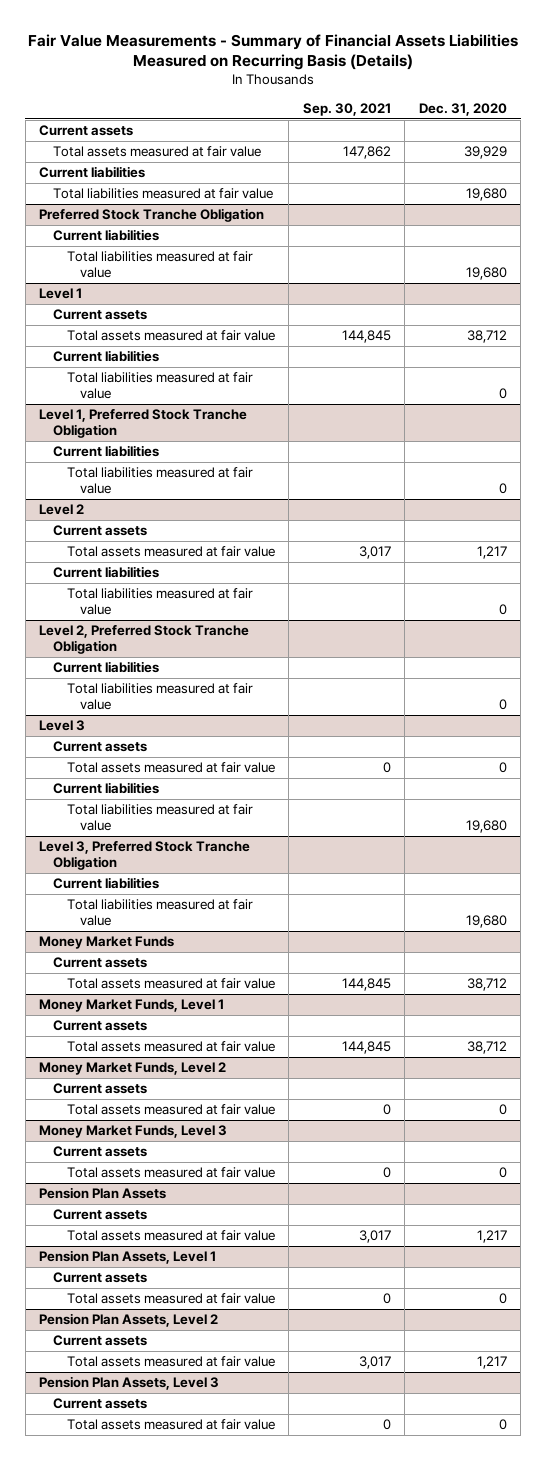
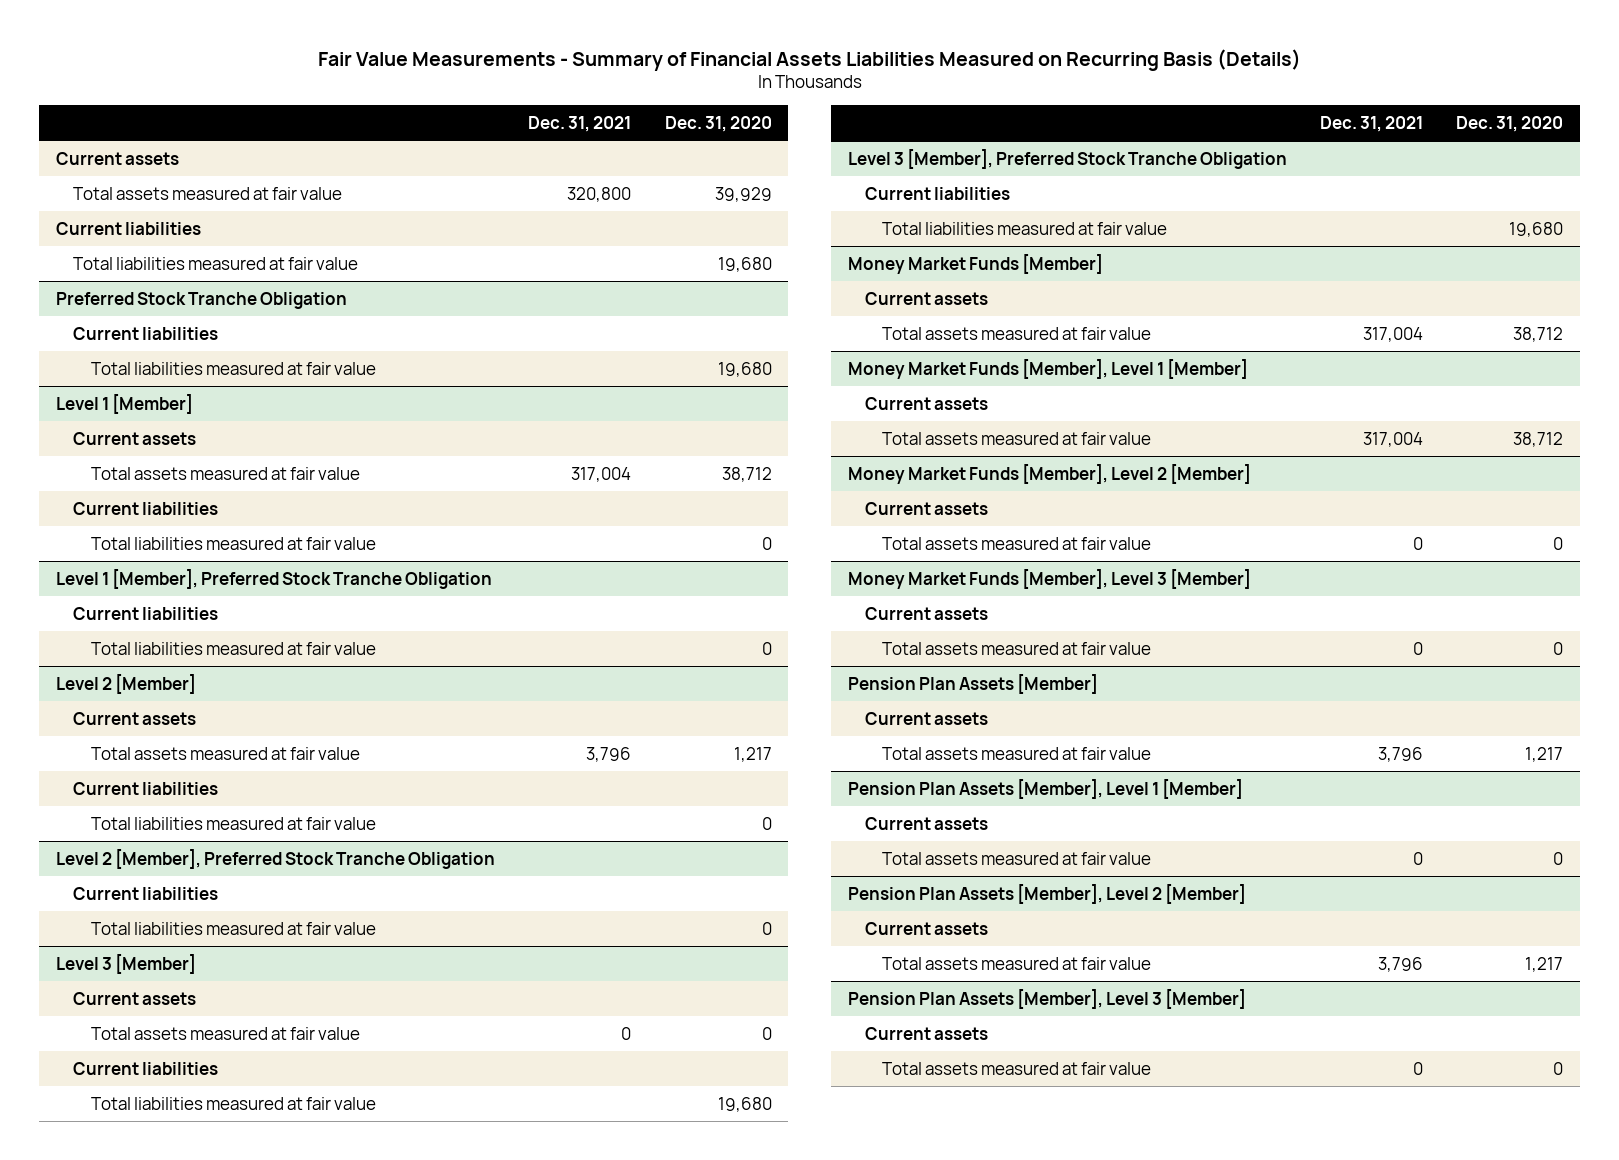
- | Sep. 30, 2021 | Dec. 31, 2020
+ | Dec. 31, 2021 | Dec. 31, 2020
- Level 1
+ Level 1 [Member]
- Level 1, Preferred Stock Tranche Obligation
+ Level 1 [Member], Preferred Stock Tranche Obligation
- Level 2
+ Level 2 [Member]
- Level 2, Preferred Stock Tranche Obligation
+ Level 2 [Member], Preferred Stock Tranche Obligation
- Level 3
+ Level 3 [Member]
- Level 3, Preferred Stock Tranche Obligation
+ Level 3 [Member], Preferred Stock Tranche Obligation
- Money Market Funds
+ Money Market Funds [Member]
- Money Market Funds, Level 1
+ Money Market Funds [Member], Level 1 [Member]
- Money Market Funds, Level 2
+ Money Market Funds [Member], Level 2 [Member]
- Money Market Funds, Level 3
+ Money Market Funds [Member], Level 3 [Member]
- Pension Plan Assets
+ Pension Plan Assets [Member]
- Pension Plan Assets, Level 1
+ Pension Plan Assets [Member], Level 1 [Member]
- Pension Plan Assets, Level 2
+ Pension Plan Assets [Member], Level 2 [Member]
- Pension Plan Assets, Level 3
+ Pension Plan Assets [Member], Level 3 [Member]

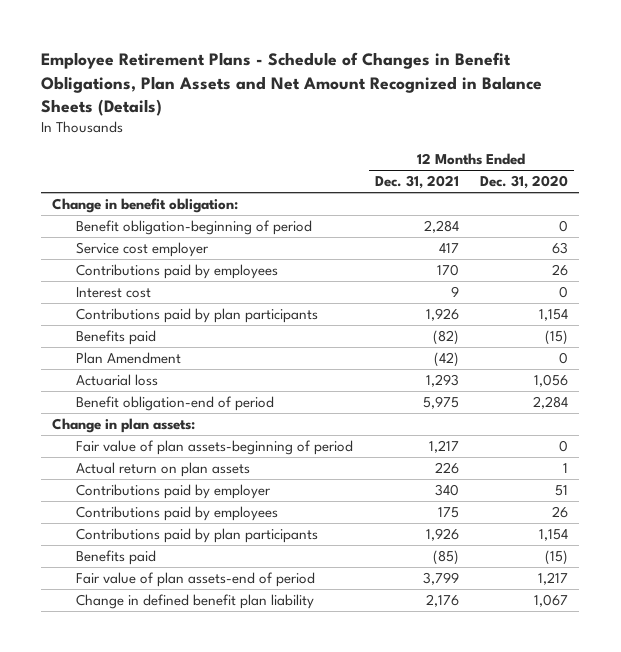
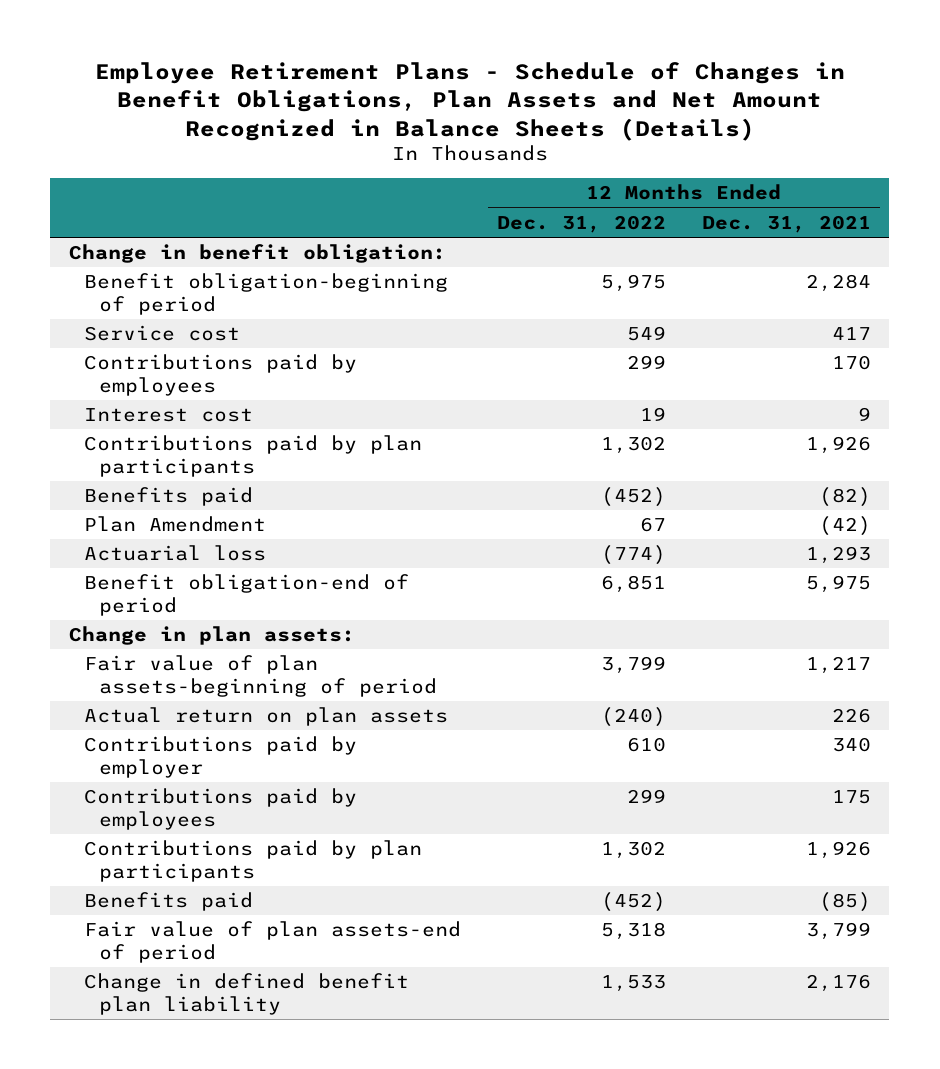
- | 12 Months Ended Dec. 31, 2021 | 12 Months Ended Dec. 31, 2020
+ | 12 Months Ended Dec. 31, 2022 | 12 Months Ended Dec. 31, 2021
- Service cost employer | 417 | 63
+ Service cost | 549 | 417

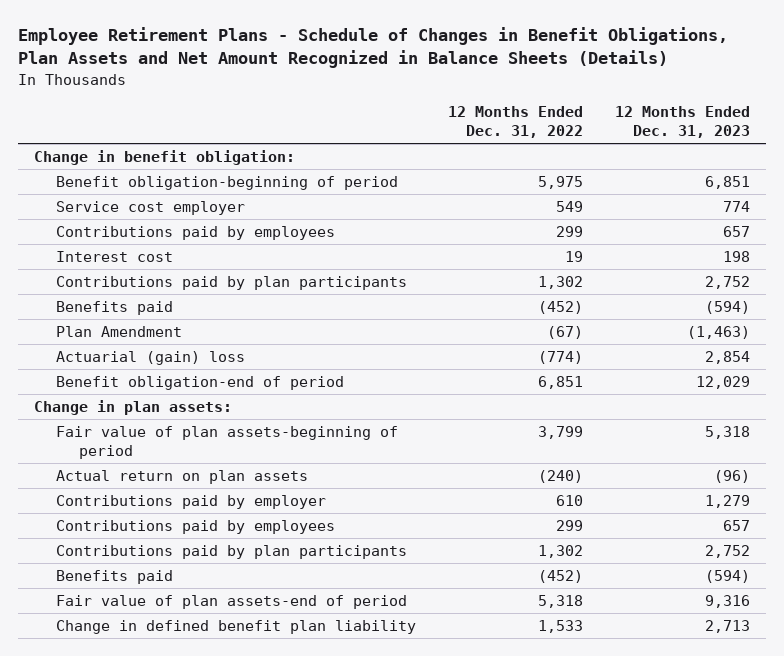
- | 12 Months Ended Dec. 31, 2022 | 12 Months Ended Dec. 31, 2021
+ | 12 Months Ended Dec. 31, 2022 | 12 Months Ended Dec. 31, 2023
- Service cost | 549 | 417
+ Service cost employer | 549 | 774
- Plan Amendment | 67 | (42)
- Actuarial loss | (774) | 1,293
+ Plan Amendment | (67) | (1,463)
+ Actuarial (gain) loss | (774) | 2,854

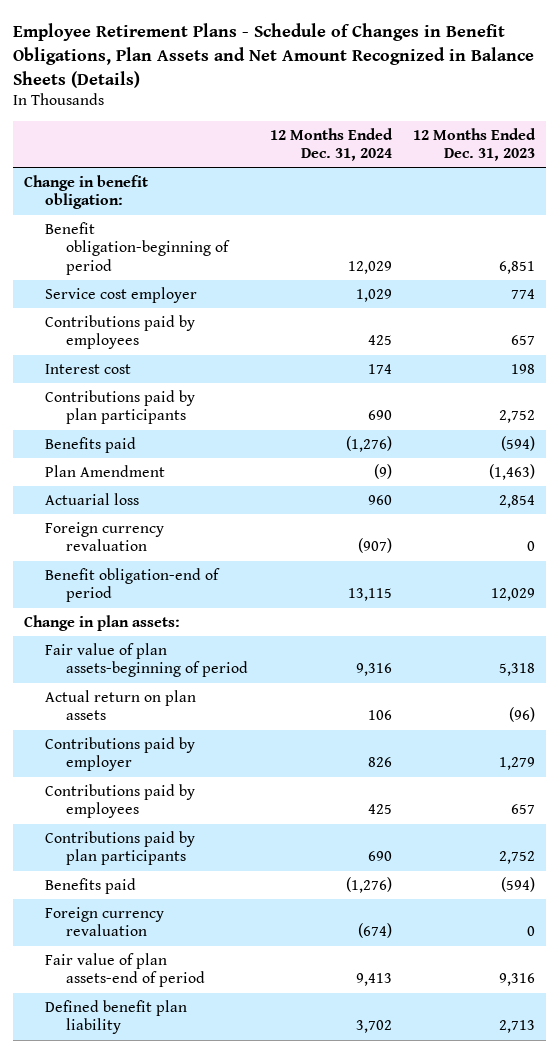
- | 12 Months Ended Dec. 31, 2022 | 12 Months Ended Dec. 31, 2023
+ | 12 Months Ended Dec. 31, 2024 | 12 Months Ended Dec. 31, 2023
- Actuarial (gain) loss | (774) | 2,854
+ Actuarial loss | 960 | 2,854
+ Foreign currency revaluation | (907) | 0
+ Foreign currency revaluation | (674) | 0
- Change in defined benefit plan liability | 1,533 | 2,713
+ Defined benefit plan liability | 3,702 | 2,713

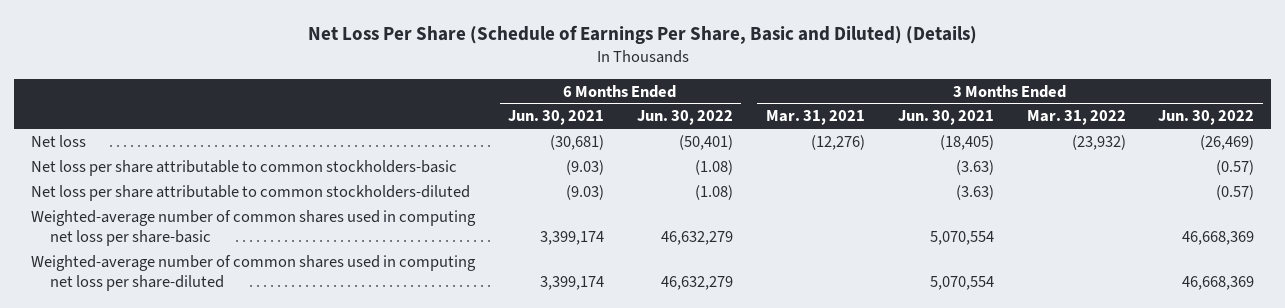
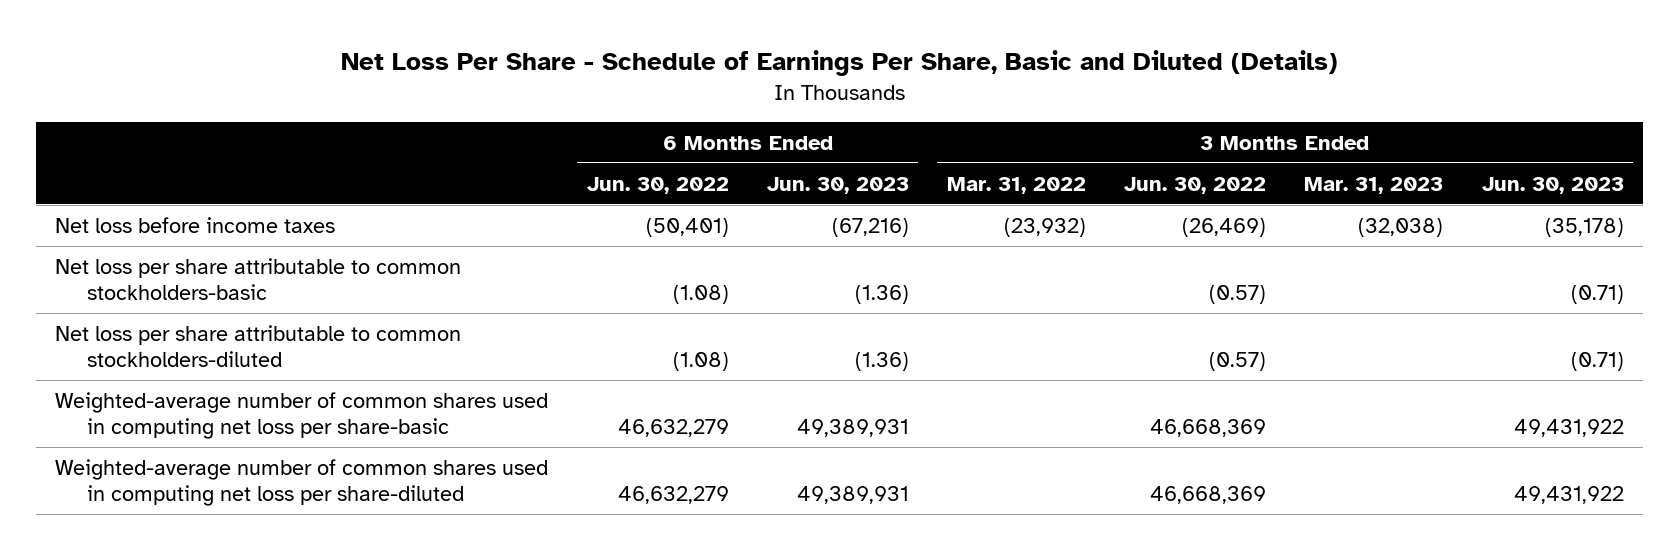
- Net Loss Per Share (Schedule of Earnings Per Share, Basic and Diluted) (Details)
+ Net Loss Per Share - Schedule of Earnings Per Share, Basic and Diluted (Details)
- | 6 Months Ended Jun. 30, 2021 | 6 Months Ended Jun. 30, 2022 | 3 Months Ended Mar. 31, 2021 | 3 Months Ended Jun. 30, 2021 | 3 Months Ended Mar. 31, 2022 | 3 Months Ended Jun. 30, 2022
+ | 6 Months Ended Jun. 30, 2022 | 6 Months Ended Jun. 30, 2023 | 3 Months Ended Mar. 31, 2022 | 3 Months Ended Jun. 30, 2022 | 3 Months Ended Mar. 31, 2023 | 3 Months Ended Jun. 30, 2023
- Net loss | (30,681) | (50,401) | (12,276) | (18,405) | (23,932) | (26,469)
+ Net loss before income taxes | (50,401) | (67,216) | (23,932) | (26,469) | (32,038) | (35,178)

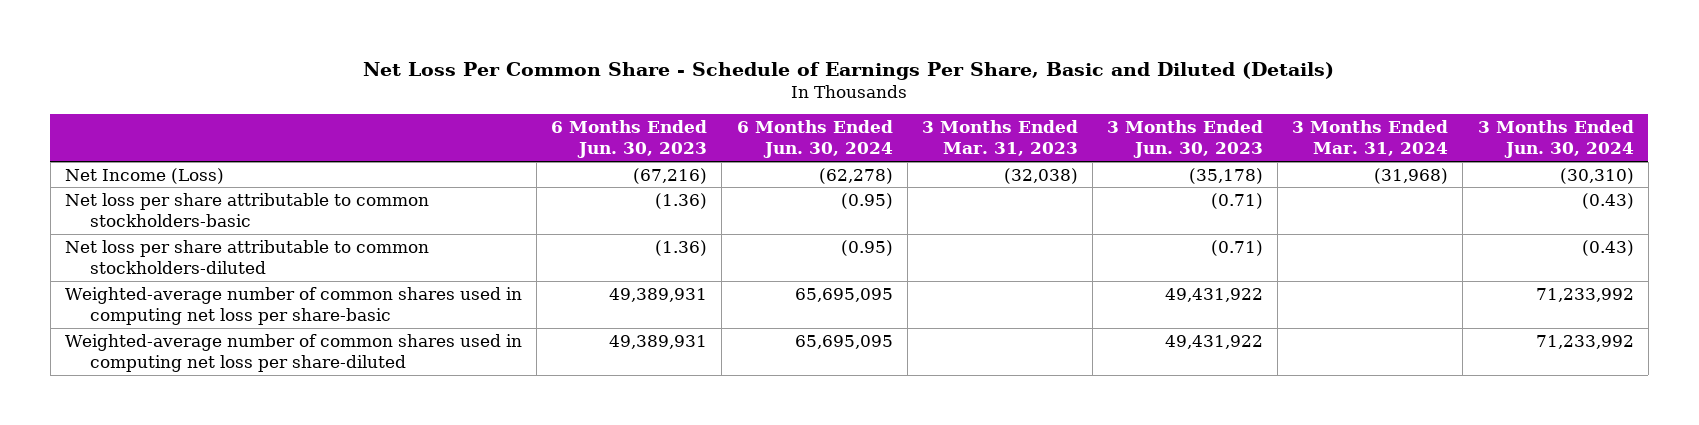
- Net Loss Per Share - Schedule of Earnings Per Share, Basic and Diluted (Details)
+ Net Loss Per Common Share - Schedule of Earnings Per Share, Basic and Diluted (Details)
- | 6 Months Ended Jun. 30, 2022 | 6 Months Ended Jun. 30, 2023 | 3 Months Ended Mar. 31, 2022 | 3 Months Ended Jun. 30, 2022 | 3 Months Ended Mar. 31, 2023 | 3 Months Ended Jun. 30, 2023
+ | 6 Months Ended Jun. 30, 2023 | 6 Months Ended Jun. 30, 2024 | 3 Months Ended Mar. 31, 2023 | 3 Months Ended Jun. 30, 2023 | 3 Months Ended Mar. 31, 2024 | 3 Months Ended Jun. 30, 2024
- Net loss before income taxes | (50,401) | (67,216) | (23,932) | (26,469) | (32,038) | (35,178)
+ Net Income (Loss) | (67,216) | (62,278) | (32,038) | (35,178) | (31,968) | (30,310)

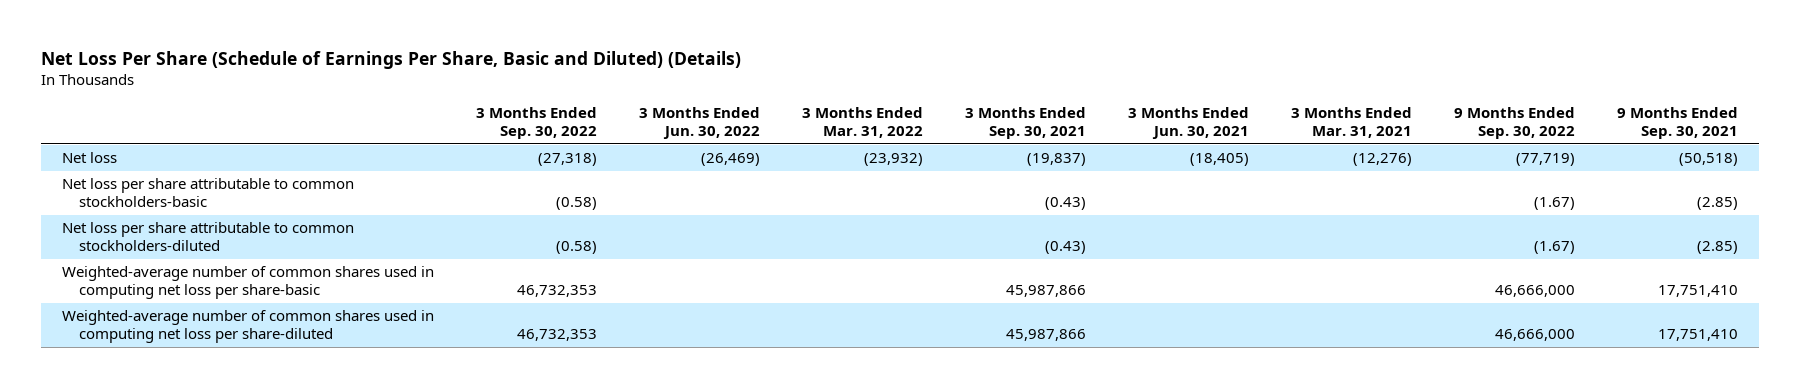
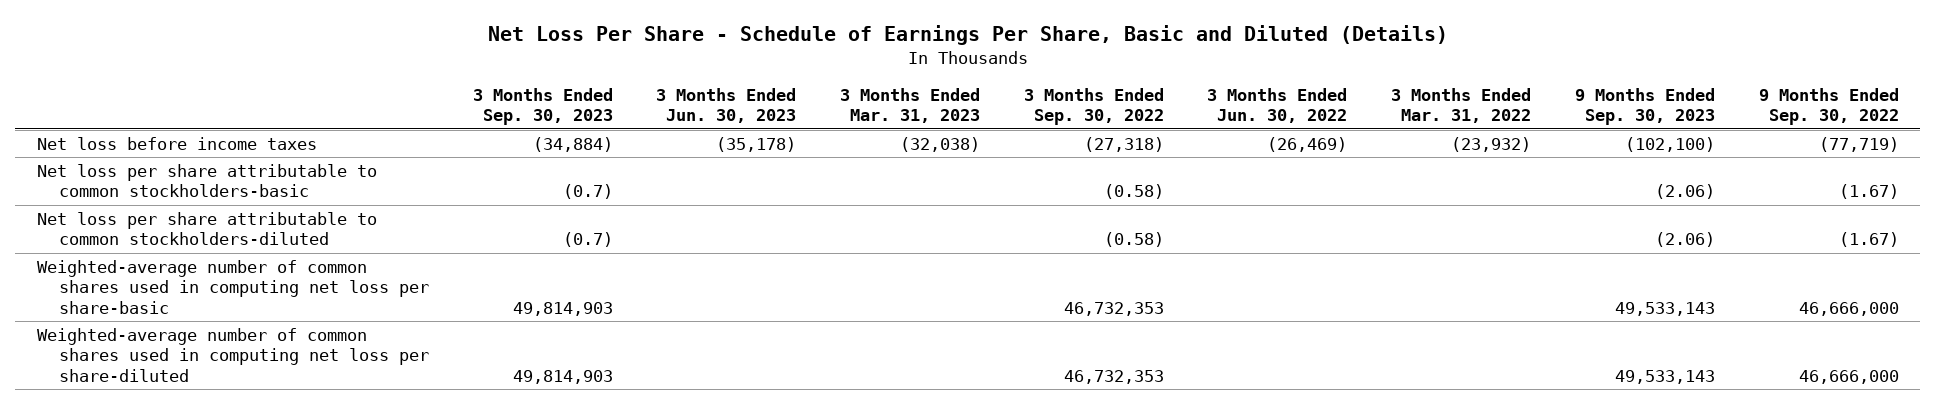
- Net Loss Per Share (Schedule of Earnings Per Share, Basic and Diluted) (Details)
+ Net Loss Per Share - Schedule of Earnings Per Share, Basic and Diluted (Details)
- | 3 Months Ended Sep. 30, 2022 | 3 Months Ended Jun. 30, 2022 | 3 Months Ended Mar. 31, 2022 | 3 Months Ended Sep. 30, 2021 | 3 Months Ended Jun. 30, 2021 | 3 Months Ended Mar. 31, 2021 | 9 Months Ended Sep. 30, 2022 | 9 Months Ended Sep. 30, 2021
+ | 3 Months Ended Sep. 30, 2023 | 3 Months Ended Jun. 30, 2023 | 3 Months Ended Mar. 31, 2023 | 3 Months Ended Sep. 30, 2022 | 3 Months Ended Jun. 30, 2022 | 3 Months Ended Mar. 31, 2022 | 9 Months Ended Sep. 30, 2023 | 9 Months Ended Sep. 30, 2022
- Net loss | (27,318) | (26,469) | (23,932) | (19,837) | (18,405) | (12,276) | (77,719) | (50,518)
+ Net loss before income taxes | (34,884) | (35,178) | (32,038) | (27,318) | (26,469) | (23,932) | (102,100) | (77,719)

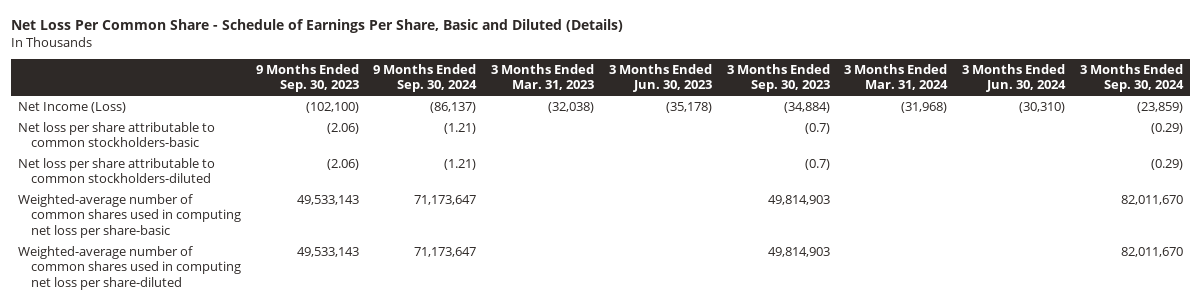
- Net Loss Per Share - Schedule of Earnings Per Share, Basic and Diluted (Details)
+ Net Loss Per Common Share - Schedule of Earnings Per Share, Basic and Diluted (Details)
- | 3 Months Ended Sep. 30, 2023 | 3 Months Ended Jun. 30, 2023 | 3 Months Ended Mar. 31, 2023 | 3 Months Ended Sep. 30, 2022 | 3 Months Ended Jun. 30, 2022 | 3 Months Ended Mar. 31, 2022 | 9 Months Ended Sep. 30, 2023 | 9 Months Ended Sep. 30, 2022
+ | 9 Months Ended Sep. 30, 2023 | 9 Months Ended Sep. 30, 2024 | 3 Months Ended Mar. 31, 2023 | 3 Months Ended Jun. 30, 2023 | 3 Months Ended Sep. 30, 2023 | 3 Months Ended Mar. 31, 2024 | 3 Months Ended Jun. 30, 2024 | 3 Months Ended Sep. 30, 2024
- Net loss before income taxes | (34,884) | (35,178) | (32,038) | (27,318) | (26,469) | (23,932) | (102,100) | (77,719)
+ Net Income (Loss) | (102,100) | (86,137) | (32,038) | (35,178) | (34,884) | (31,968) | (30,310) | (23,859)

